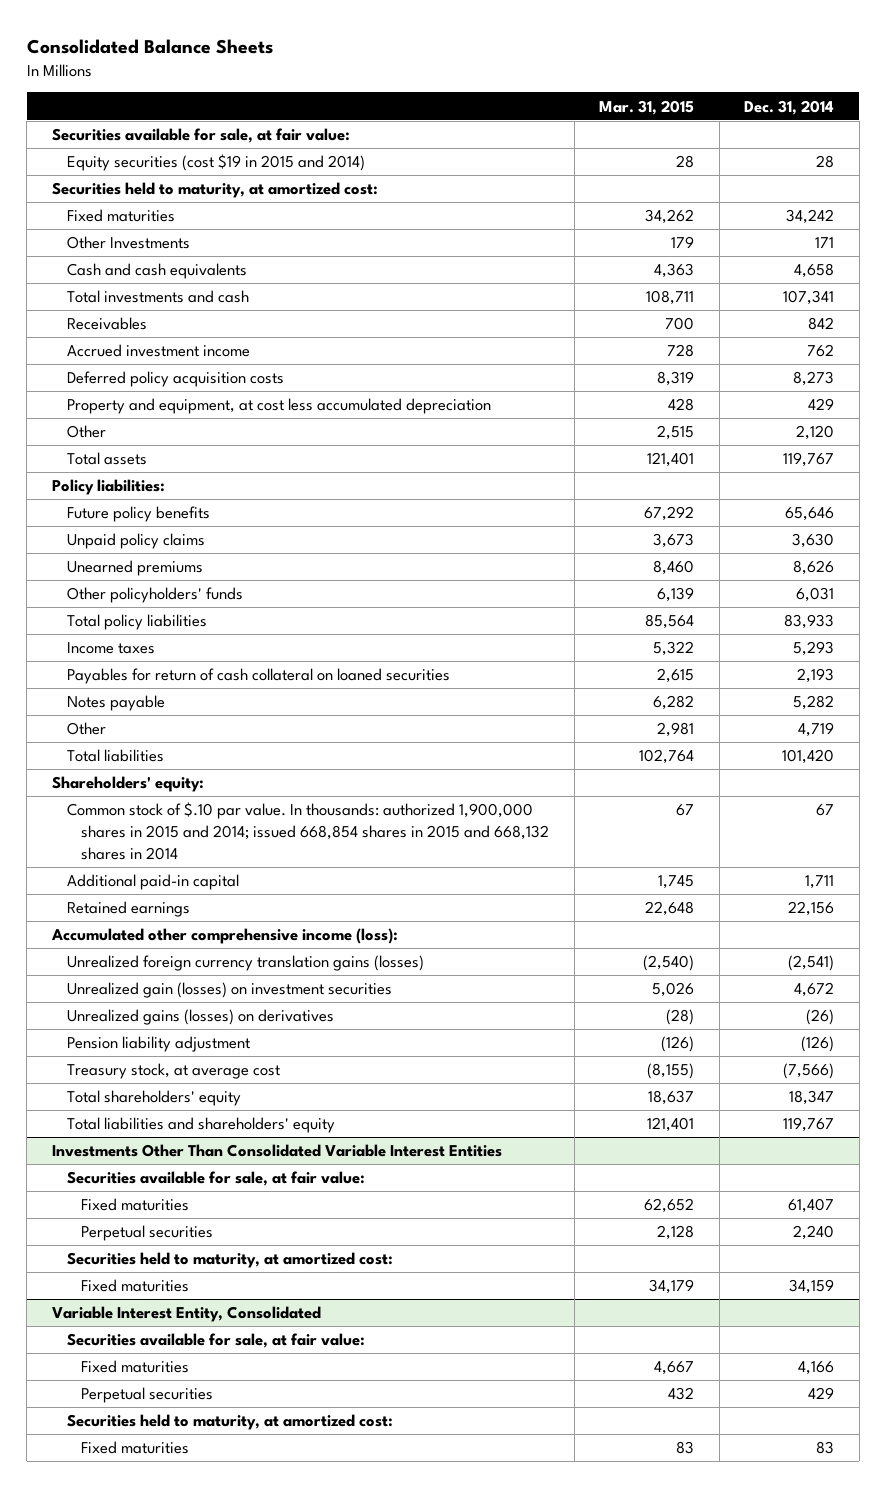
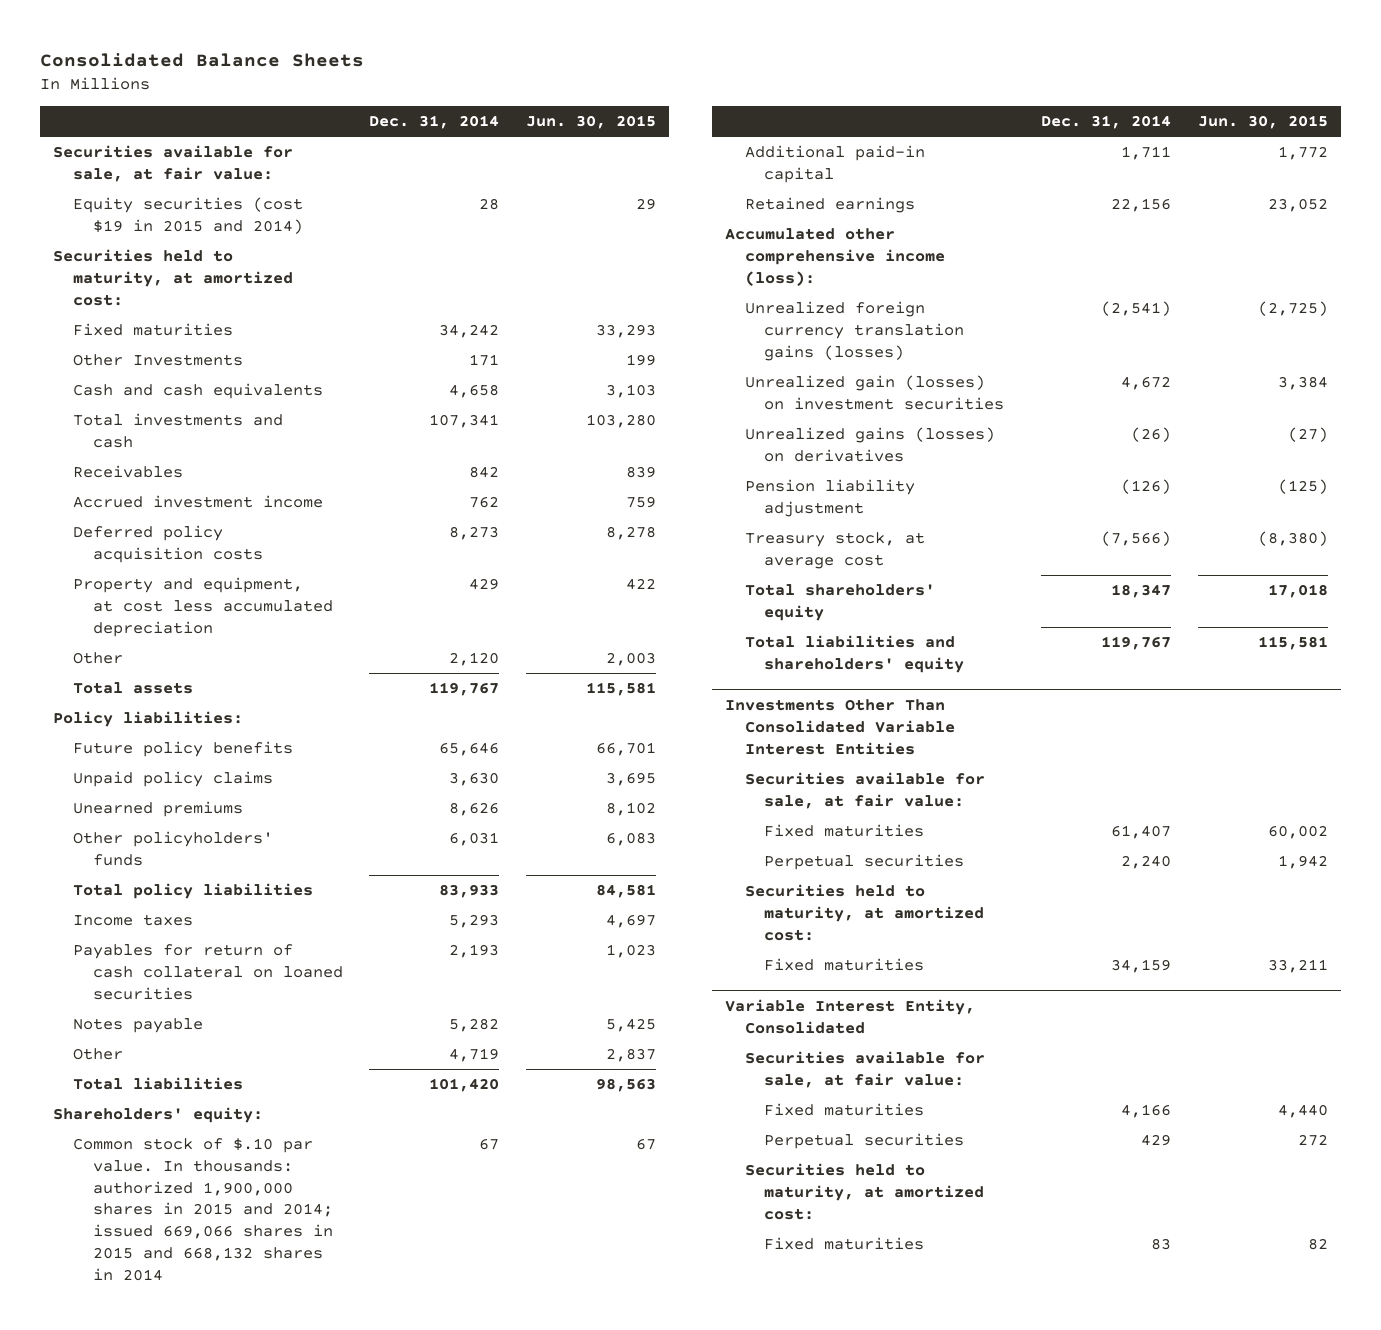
- | Mar. 31, 2015 | Dec. 31, 2014
+ | Dec. 31, 2014 | Jun. 30, 2015
- Common stock of $.10 par value. In thousands: authorized 1,900,000 shares in 2015 and 2014; issued 668,854 shares in 2015 and 668,132 shares in 2014 | 67 | 67
+ Common stock of $.10 par value. In thousands: authorized 1,900,000 shares in 2015 and 2014; issued 669,066 shares in 2015 and 668,132 shares in 2014 | 67 | 67

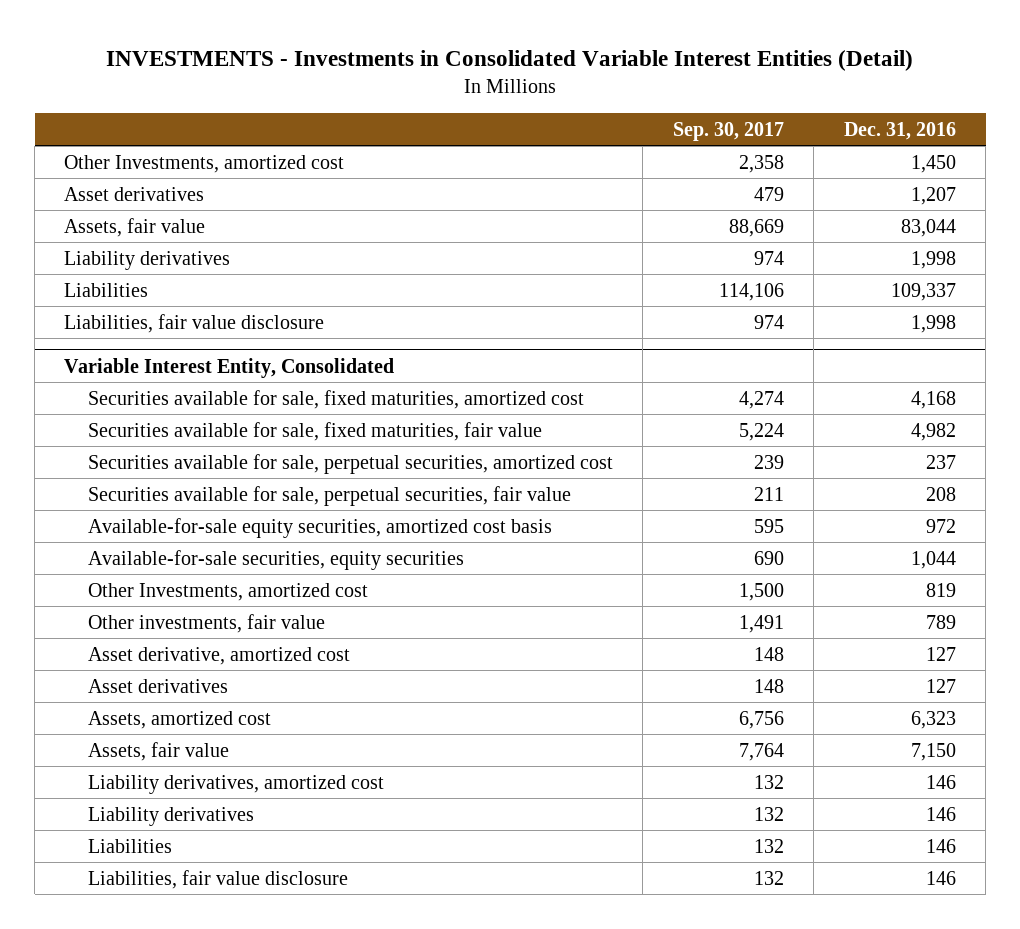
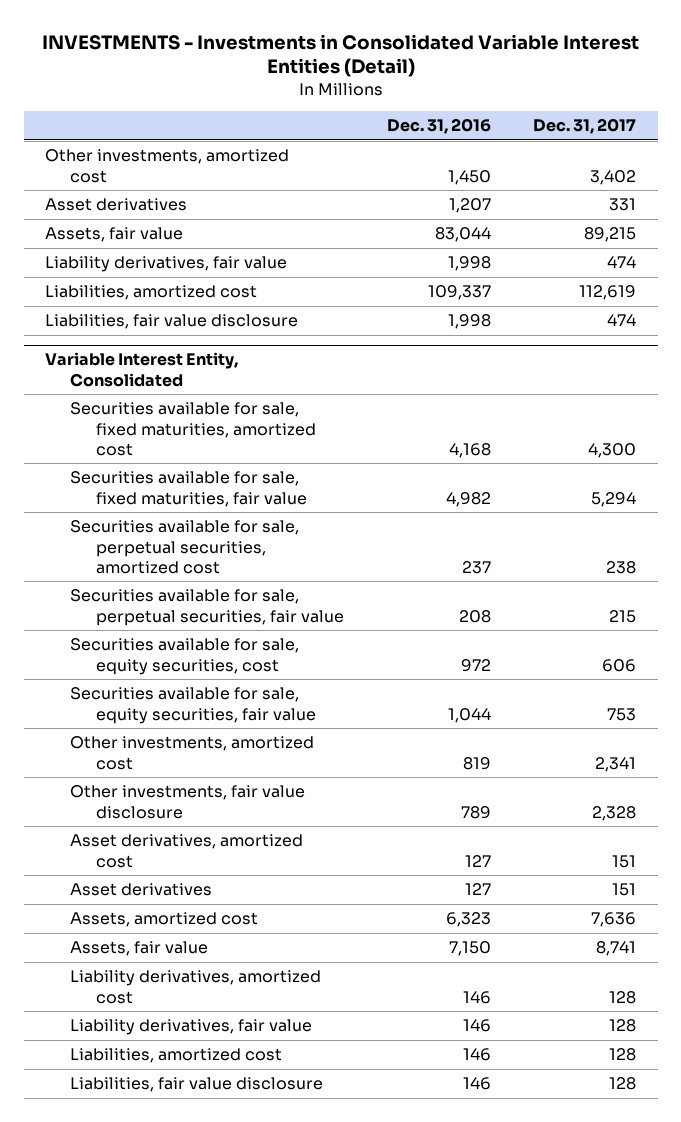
- | Sep. 30, 2017 | Dec. 31, 2016
+ | Dec. 31, 2016 | Dec. 31, 2017
- Other Investments, amortized cost | 2,358 | 1,450
+ Other investments, amortized cost | 1,450 | 3,402
- Liability derivatives | 974 | 1,998
- Liabilities | 114,106 | 109,337
+ Liability derivatives, fair value | 1,998 | 474
+ Liabilities, amortized cost | 109,337 | 112,619
@ Variable Interest Entity, Consolidated
- Available-for-sale equity securities, amortized cost basis | 595 | 972
- Available-for-sale securities, equity securities | 690 | 1,044
- Other Investments, amortized cost | 1,500 | 819
- Other investments, fair value | 1,491 | 789
- Asset derivative, amortized cost | 148 | 127
+ Securities available for sale, equity securities, cost | 972 | 606
+ Securities available for sale, equity securities, fair value | 1,044 | 753
+ Other investments, amortized cost | 819 | 2,341
+ Other investments, fair value disclosure | 789 | 2,328
+ Asset derivatives, amortized cost | 127 | 151
- Liability derivatives | 132 | 146
- Liabilities | 132 | 146
+ Liability derivatives, fair value | 146 | 128
+ Liabilities, amortized cost | 146 | 128

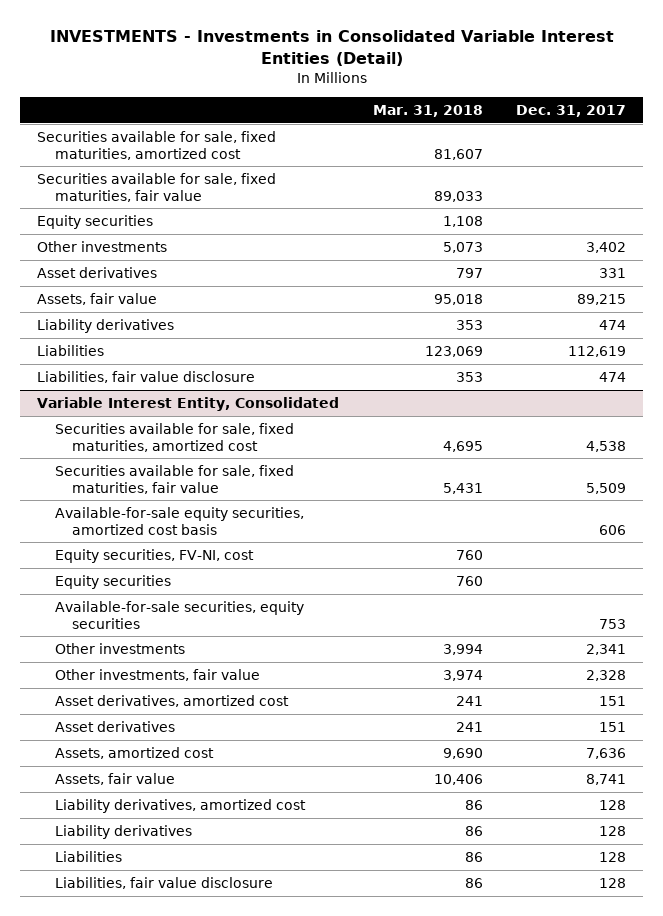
- | Dec. 31, 2016 | Dec. 31, 2017
+ | Mar. 31, 2018 | Dec. 31, 2017
- Other investments, amortized cost | 1,450 | 3,402
+ Securities available for sale, fixed maturities, amortized cost | 81,607 |
+ Securities available for sale, fixed maturities, fair value | 89,033 |
+ Equity securities | 1,108 |
+ Other investments | 5,073 | 3,402
- Liability derivatives, fair value | 1,998 | 474
- Liabilities, amortized cost | 109,337 | 112,619
+ Liability derivatives | 353 | 474
+ Liabilities | 123,069 | 112,619
@ Variable Interest Entity, Consolidated
- Securities available for sale, fixed maturities, amortized cost | 4,168 | 4,300
- Securities available for sale, fixed maturities, fair value | 4,982 | 5,294
- Securities available for sale, perpetual securities, amortized cost | 237 | 238
- Securities available for sale, perpetual securities, fair value | 208 | 215
- Securities available for sale, equity securities, cost | 972 | 606
- Securities available for sale, equity securities, fair value | 1,044 | 753
- Other investments, amortized cost | 819 | 2,341
- Other investments, fair value disclosure | 789 | 2,328
+ Securities available for sale, fixed maturities, amortized cost | 4,695 | 4,538
+ Securities available for sale, fixed maturities, fair value | 5,431 | 5,509
+ Available-for-sale equity securities, amortized cost basis | | 606
+ Equity securities, FV-NI, cost | 760 |
+ Equity securities | 760 |
+ Available-for-sale securities, equity securities | | 753
+ Other investments | 3,994 | 2,341
+ Other investments, fair value | 3,974 | 2,328
- Liability derivatives, fair value | 146 | 128
- Liabilities, amortized cost | 146 | 128
+ Liability derivatives | 86 | 128
+ Liabilities | 86 | 128

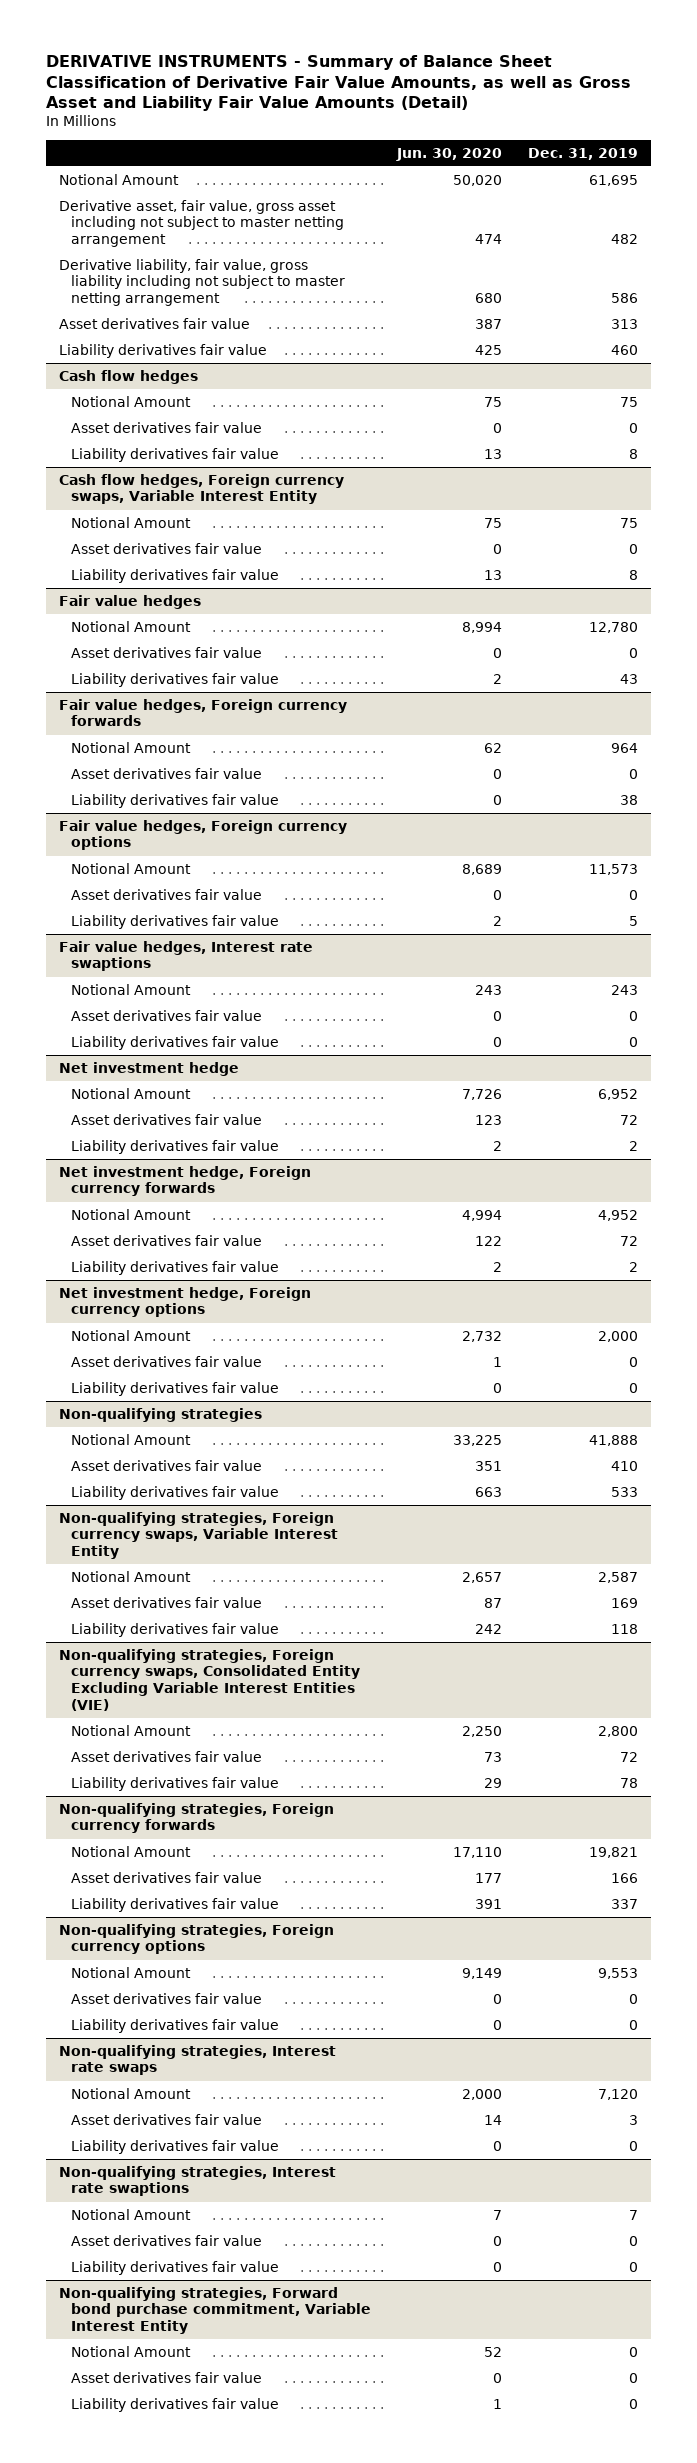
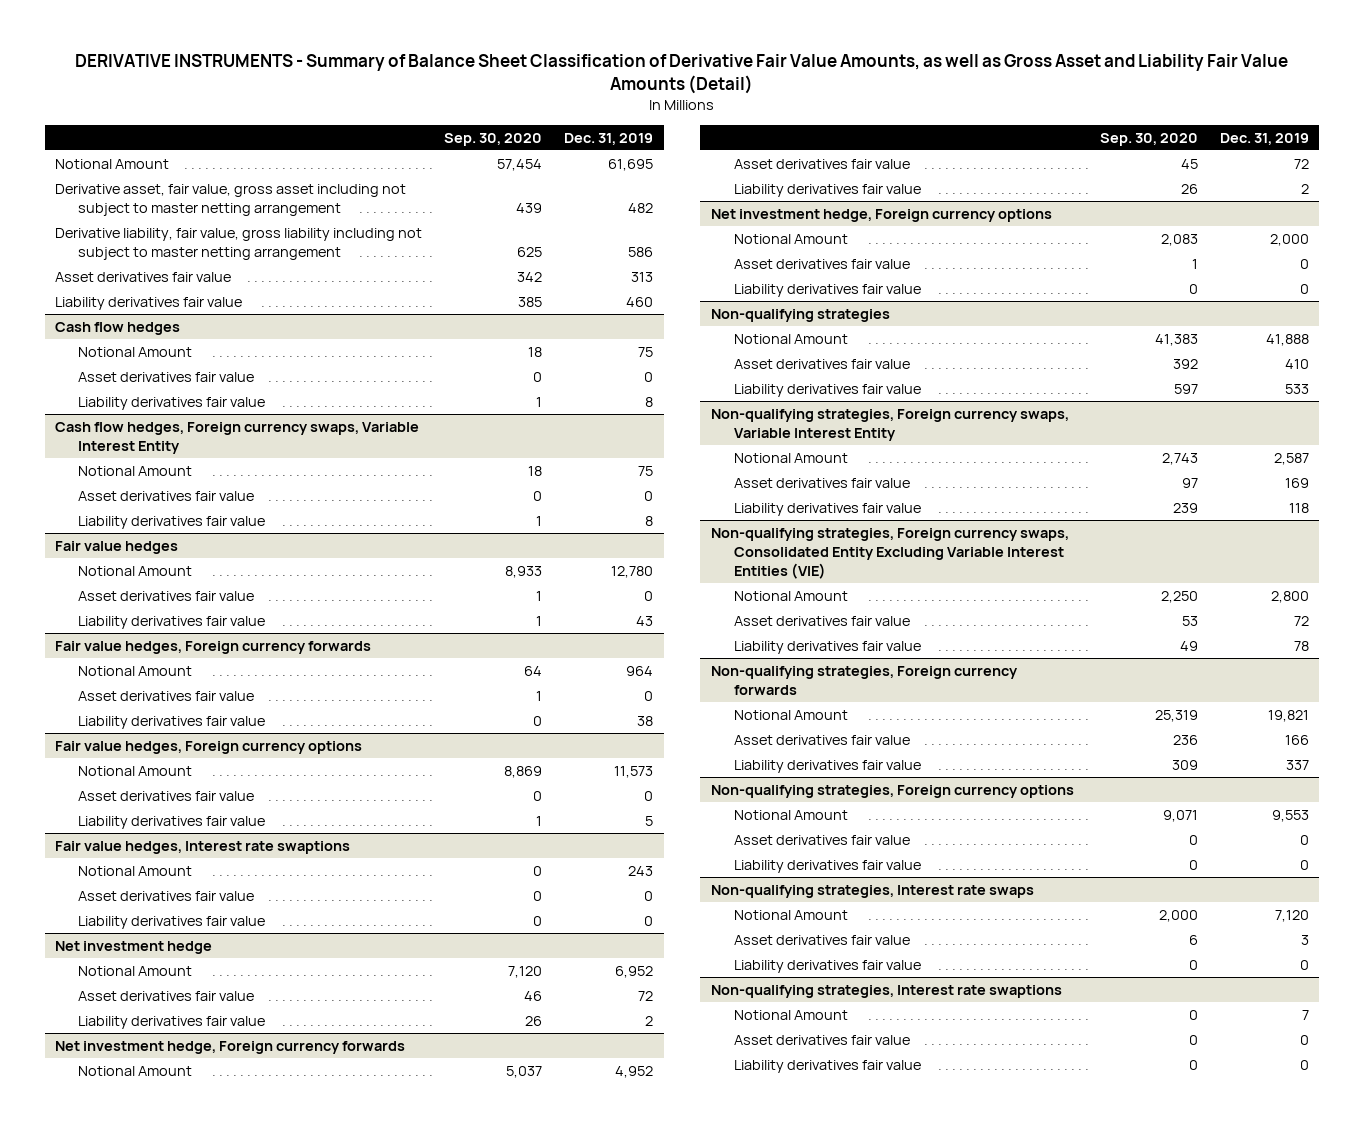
- | Jun. 30, 2020 | Dec. 31, 2019
+ | Sep. 30, 2020 | Dec. 31, 2019
- Non-qualifying strategies, Forward bond purchase commitment, Variable Interest Entity
- Notional Amount | 52 | 0
- Asset derivatives fair value | 0 | 0
- Liability derivatives fair value | 1 | 0

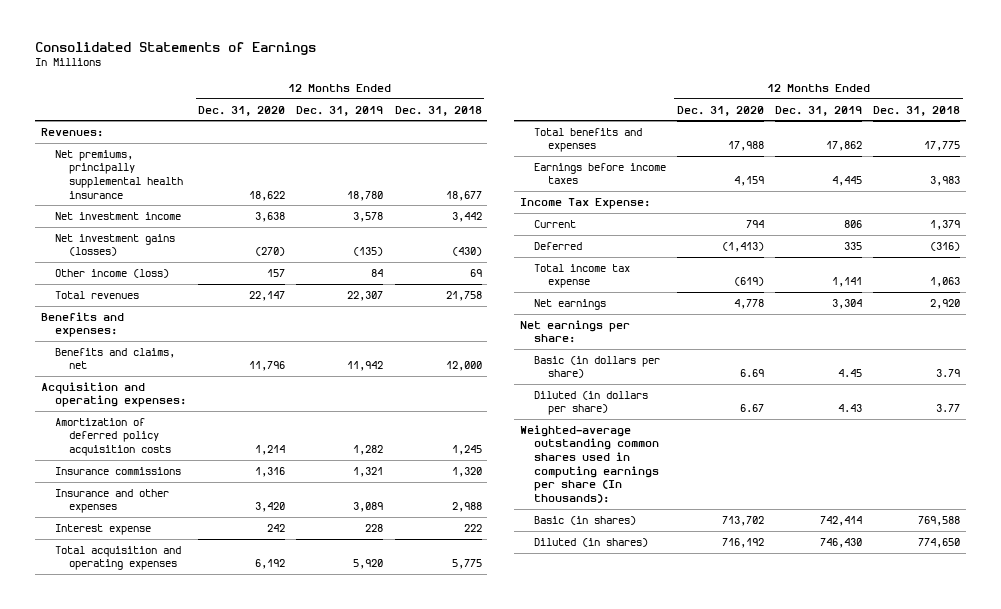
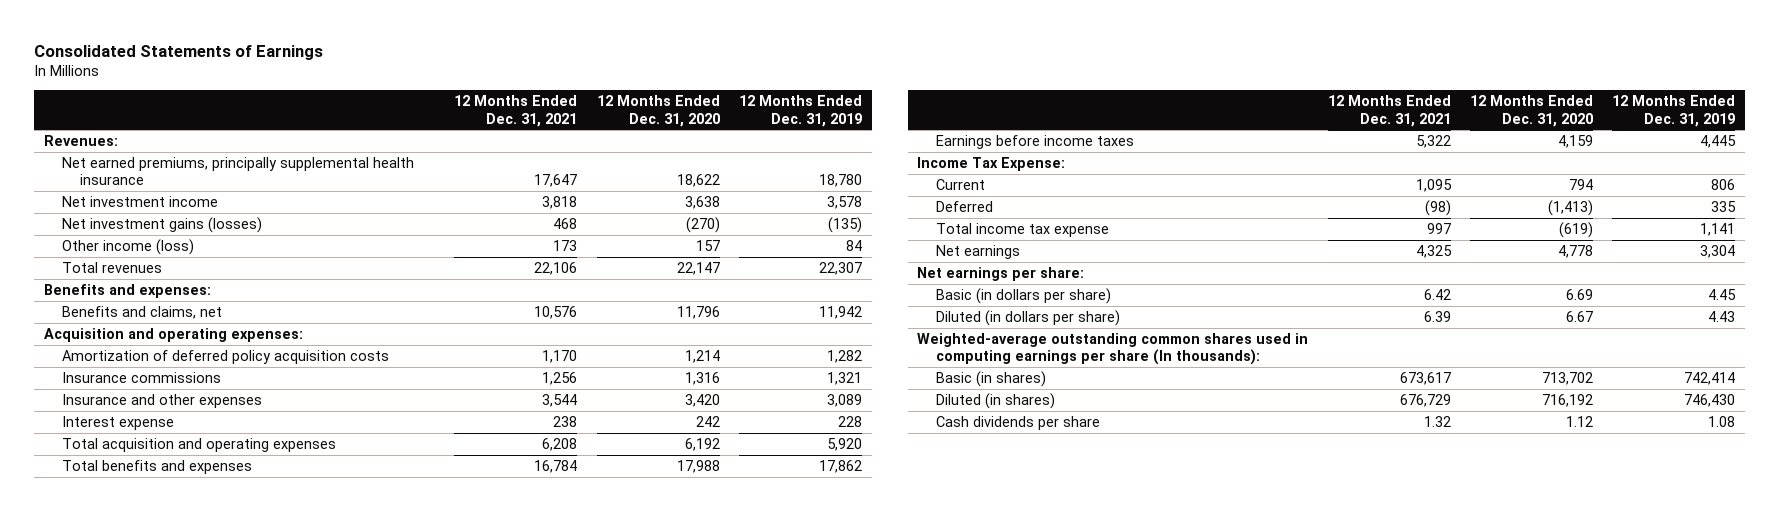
- | 12 Months Ended Dec. 31, 2020 | 12 Months Ended Dec. 31, 2019 | 12 Months Ended Dec. 31, 2018
+ | 12 Months Ended Dec. 31, 2021 | 12 Months Ended Dec. 31, 2020 | 12 Months Ended Dec. 31, 2019
- Net premiums, principally supplemental health insurance | 18,622 | 18,780 | 18,677
+ Net earned premiums, principally supplemental health insurance | 17,647 | 18,622 | 18,780
+ Cash dividends per share | 1.32 | 1.12 | 1.08

